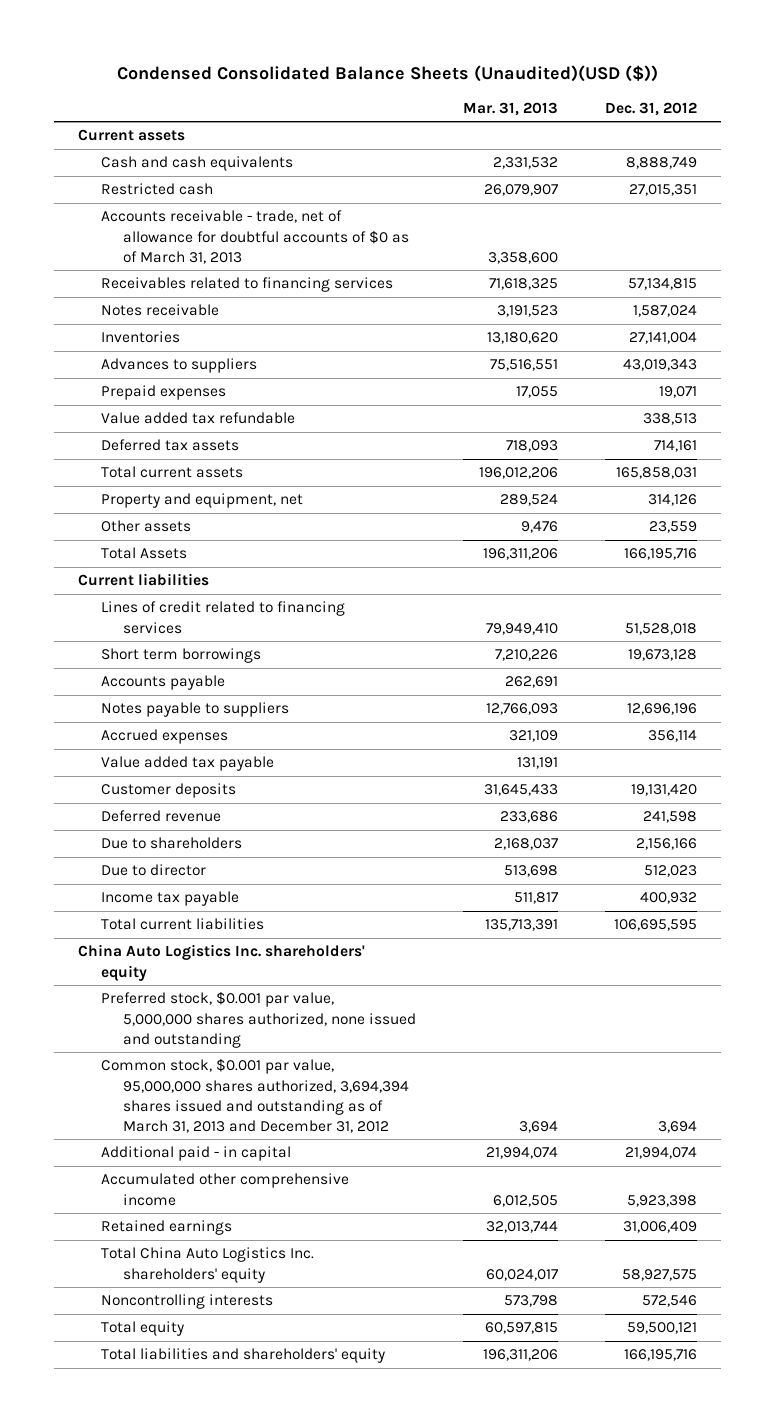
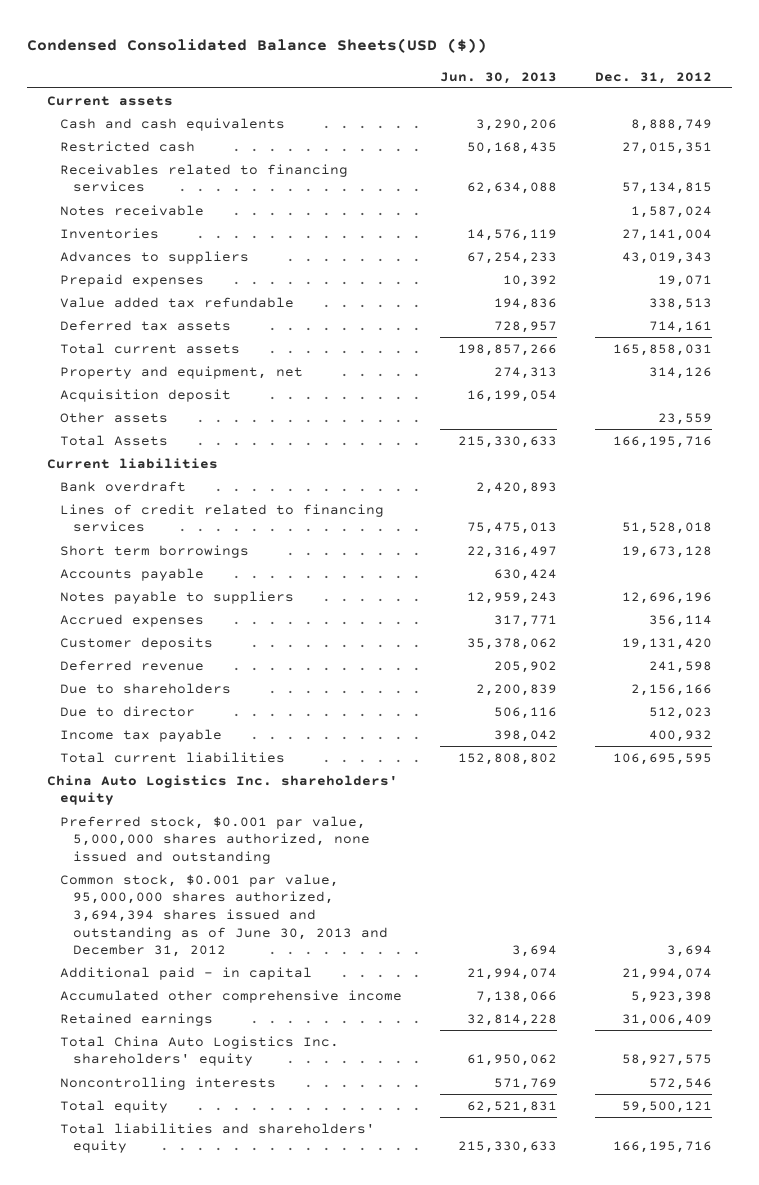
- Condensed Consolidated Balance Sheets (Unaudited)(USD ($))
+ Condensed Consolidated Balance Sheets(USD ($))
- | Mar. 31, 2013 | Dec. 31, 2012
+ | Jun. 30, 2013 | Dec. 31, 2012
- Accounts receivable - trade, net of allowance for doubtful accounts of $0 as of March 31, 2013 | 3,358,600 |
+ Acquisition deposit | 16,199,054 |
+ Bank overdraft | 2,420,893 |
- Value added tax payable | 131,191 |
- Common stock, $0.001 par value, 95,000,000 shares authorized, 3,694,394 shares issued and outstanding as of March 31, 2013 and December 31, 2012 | 3,694 | 3,694
+ Common stock, $0.001 par value, 95,000,000 shares authorized, 3,694,394 shares issued and outstanding as of June 30, 2013 and December 31, 2012 | 3,694 | 3,694

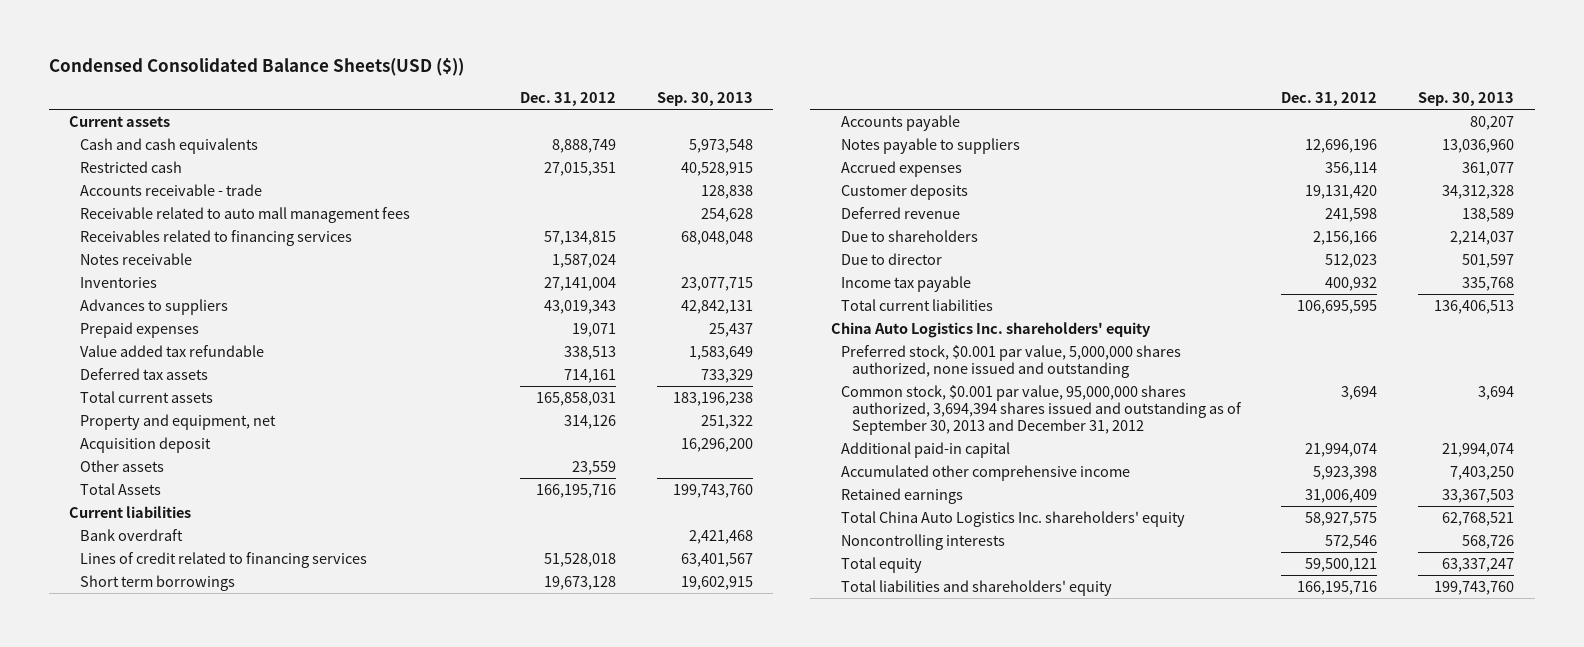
- | Jun. 30, 2013 | Dec. 31, 2012
+ | Dec. 31, 2012 | Sep. 30, 2013
+ Accounts receivable - trade | | 128,838
+ Receivable related to auto mall management fees | | 254,628
- Common stock, $0.001 par value, 95,000,000 shares authorized, 3,694,394 shares issued and outstanding as of June 30, 2013 and December 31, 2012 | 3,694 | 3,694
- Additional paid - in capital | 21,994,074 | 21,994,074
+ Common stock, $0.001 par value, 95,000,000 shares authorized, 3,694,394 shares issued and outstanding as of September 30, 2013 and December 31, 2012 | 3,694 | 3,694
+ Additional paid-in capital | 21,994,074 | 21,994,074

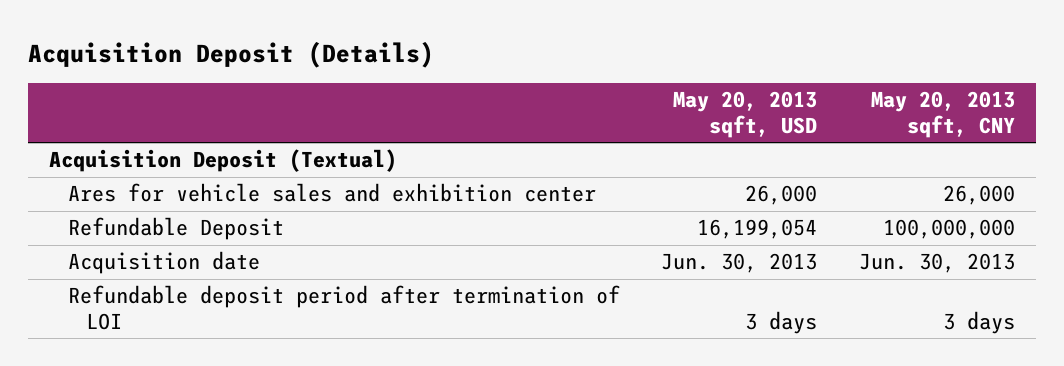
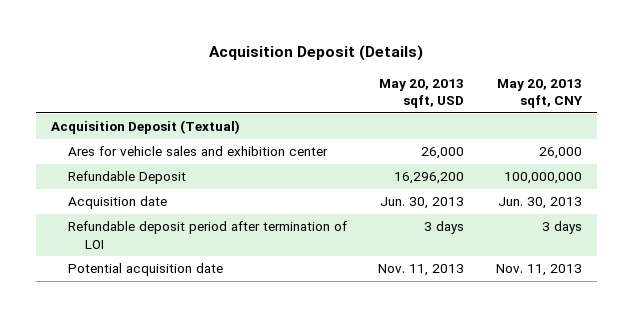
- Refundable Deposit | 16,199,054 | 100,000,000
+ Refundable Deposit | 16,296,200 | 100,000,000
+ Potential acquisition date | Nov. 11, 2013 | Nov. 11, 2013

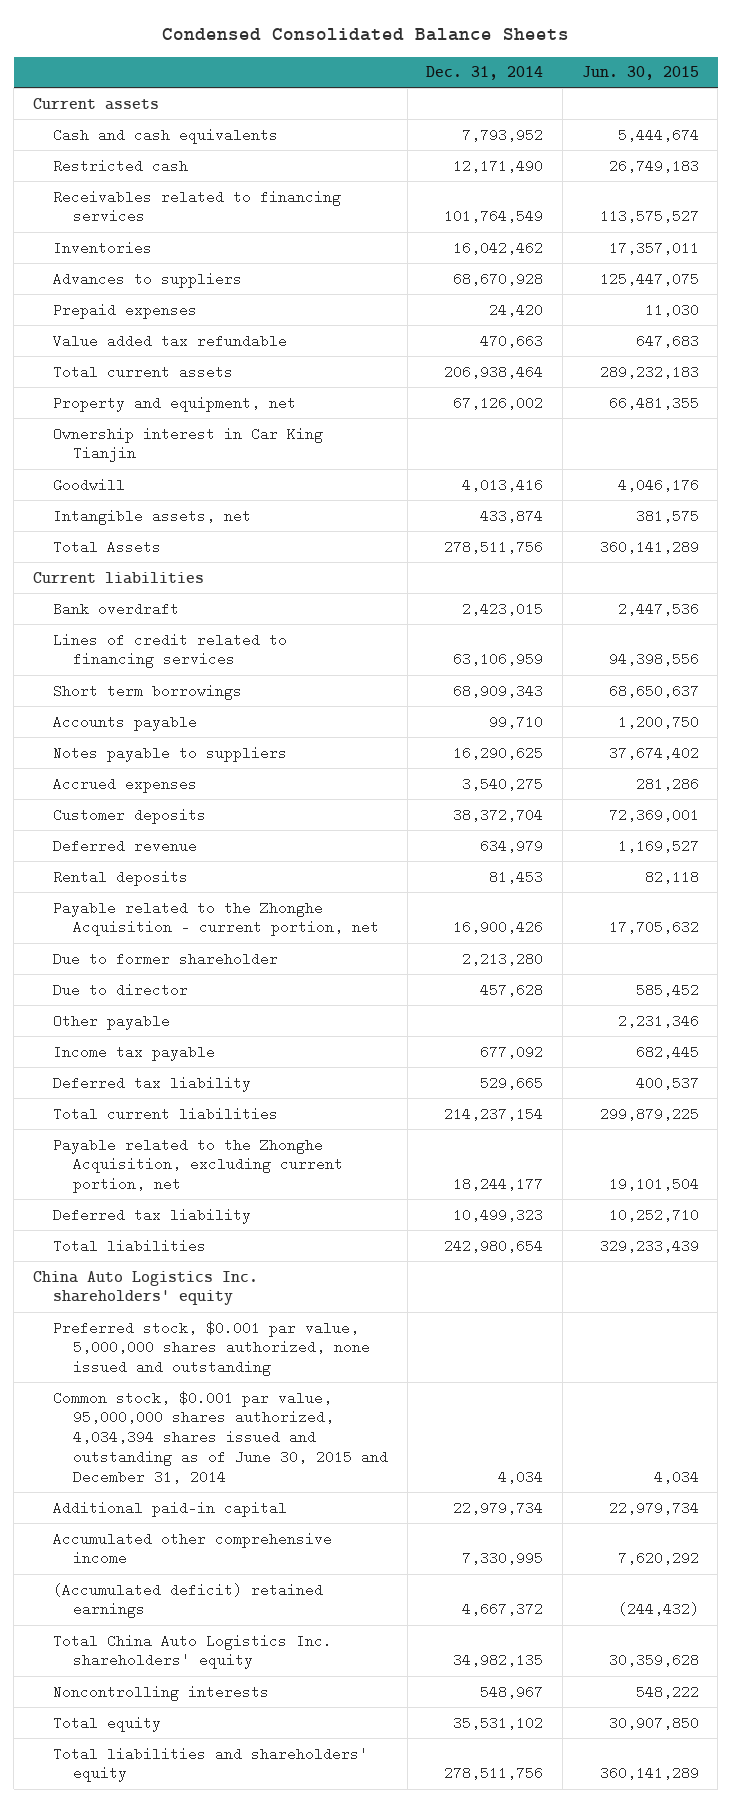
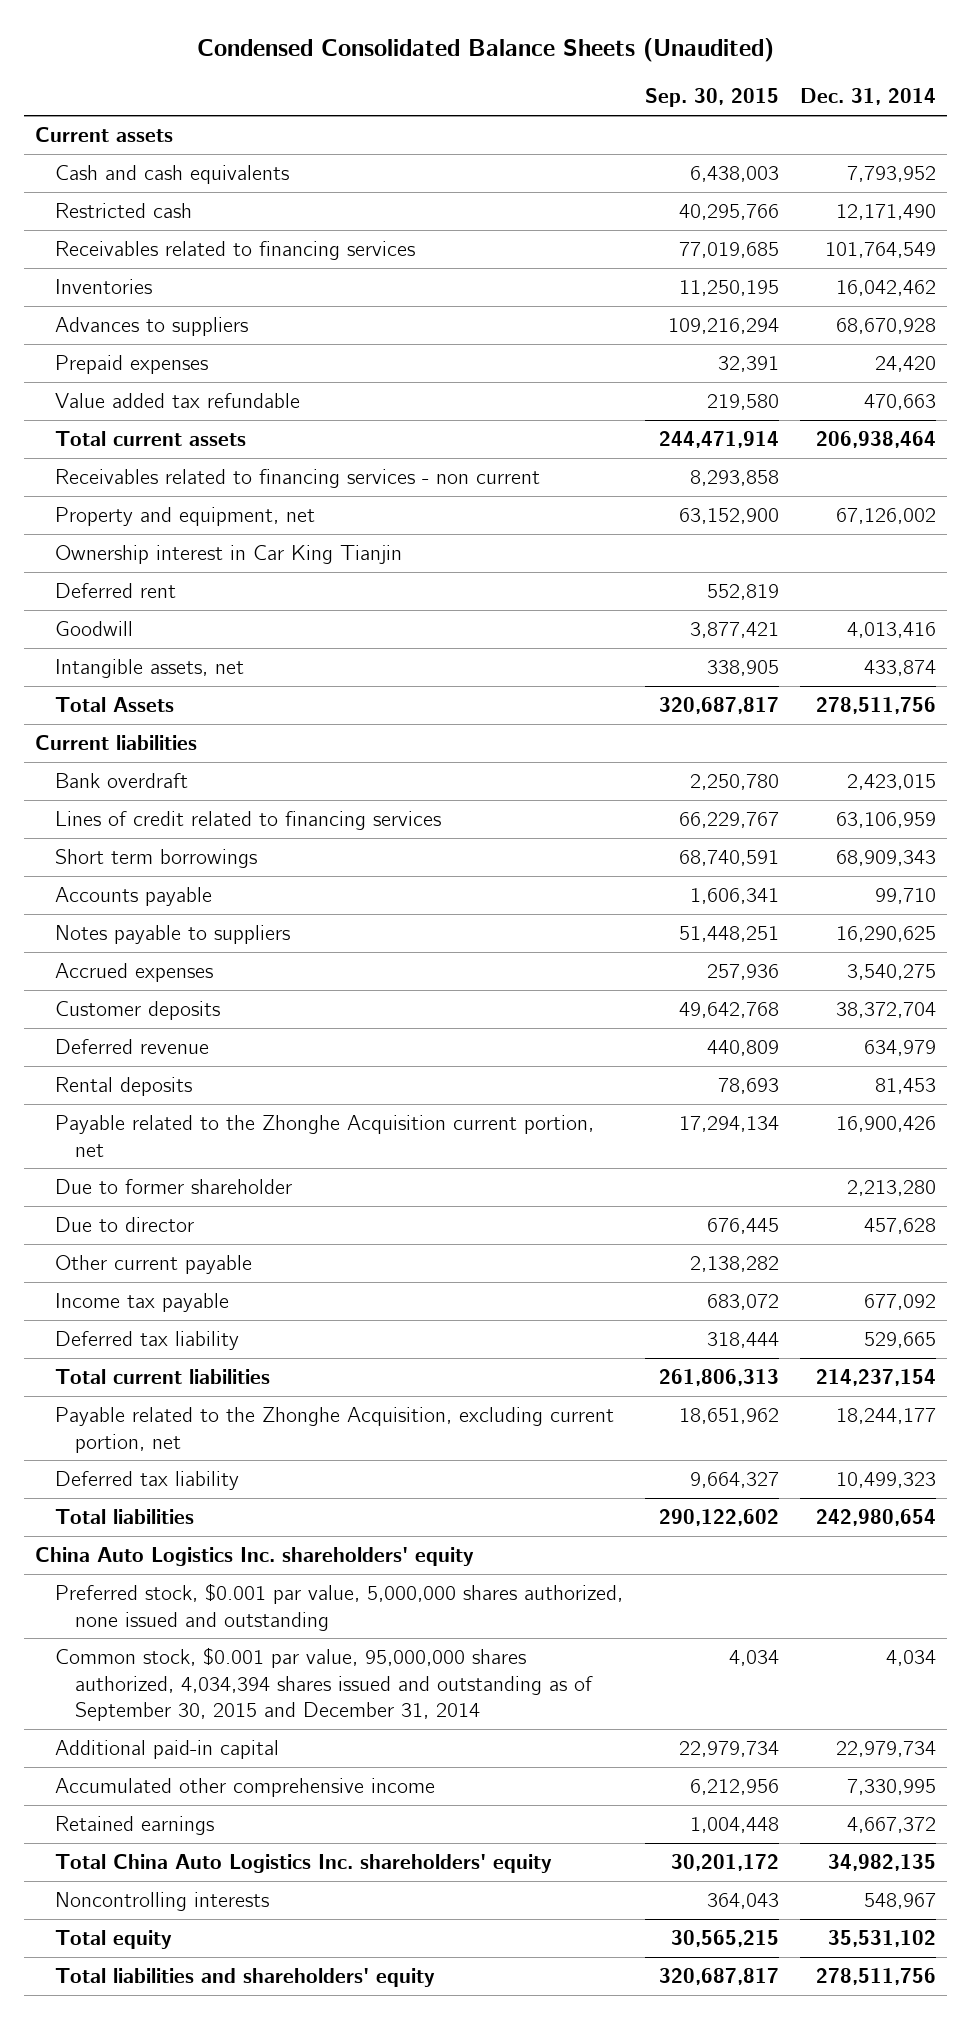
- Condensed Consolidated Balance Sheets
+ Condensed Consolidated Balance Sheets (Unaudited)
- | Dec. 31, 2014 | Jun. 30, 2015
+ | Sep. 30, 2015 | Dec. 31, 2014
+ Receivables related to financing services - non current | 8,293,858 |
+ Deferred rent | 552,819 |
- Payable related to the Zhonghe Acquisition - current portion, net | 16,900,426 | 17,705,632
+ Payable related to the Zhonghe Acquisition current portion, net | 17,294,134 | 16,900,426
- Other payable | | 2,231,346
+ Other current payable | 2,138,282 |
- Common stock, $0.001 par value, 95,000,000 shares authorized, 4,034,394 shares issued and outstanding as of June 30, 2015 and December 31, 2014 | 4,034 | 4,034
+ Common stock, $0.001 par value, 95,000,000 shares authorized, 4,034,394 shares issued and outstanding as of September 30, 2015 and December 31, 2014 | 4,034 | 4,034
- (Accumulated deficit) retained earnings | 4,667,372 | (244,432)
+ Retained earnings | 1,004,448 | 4,667,372

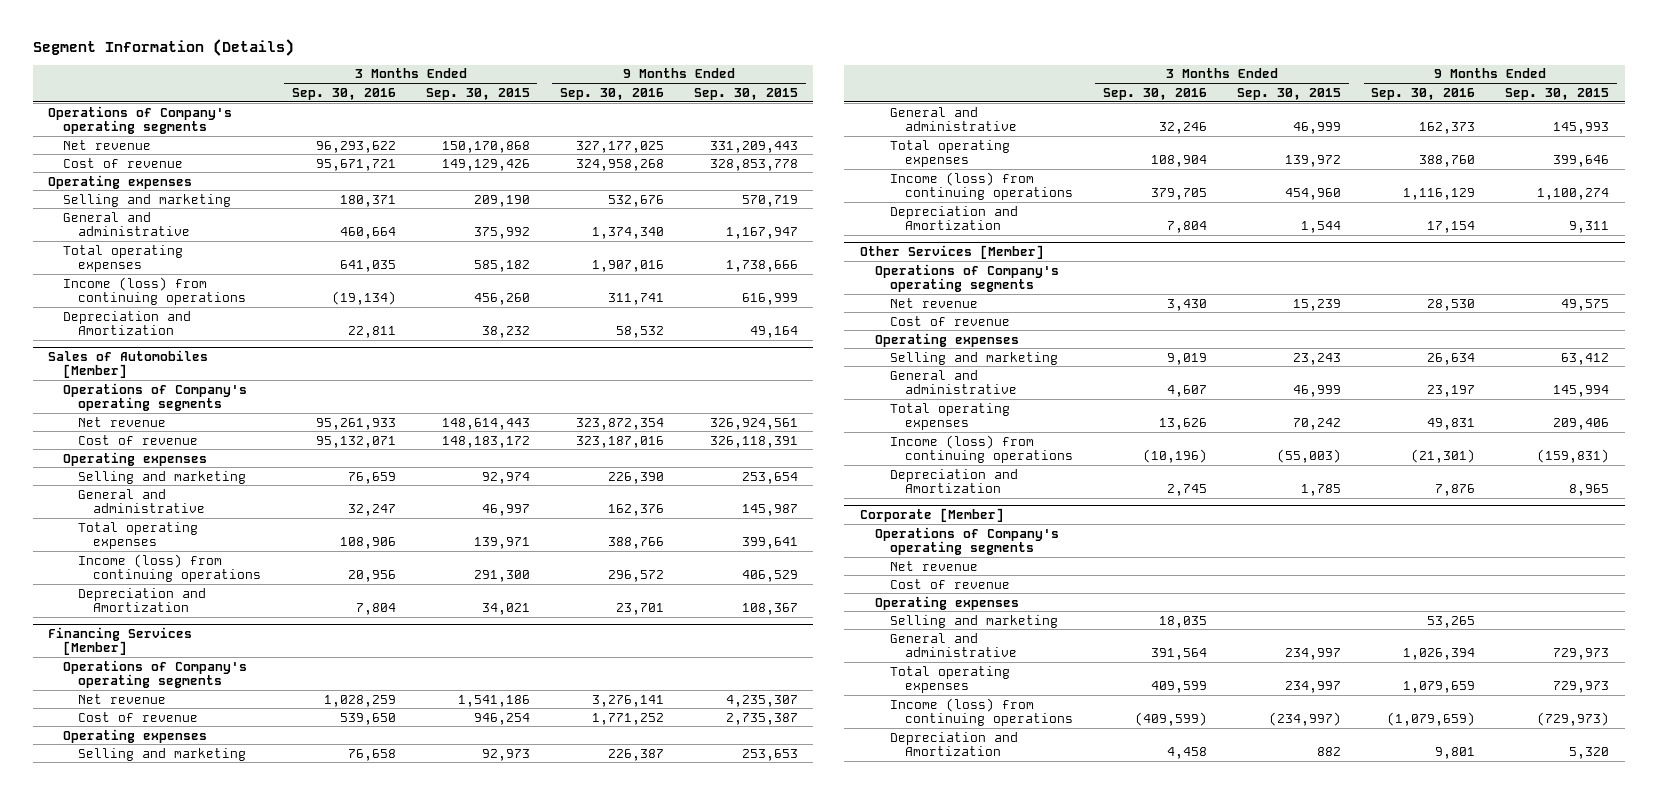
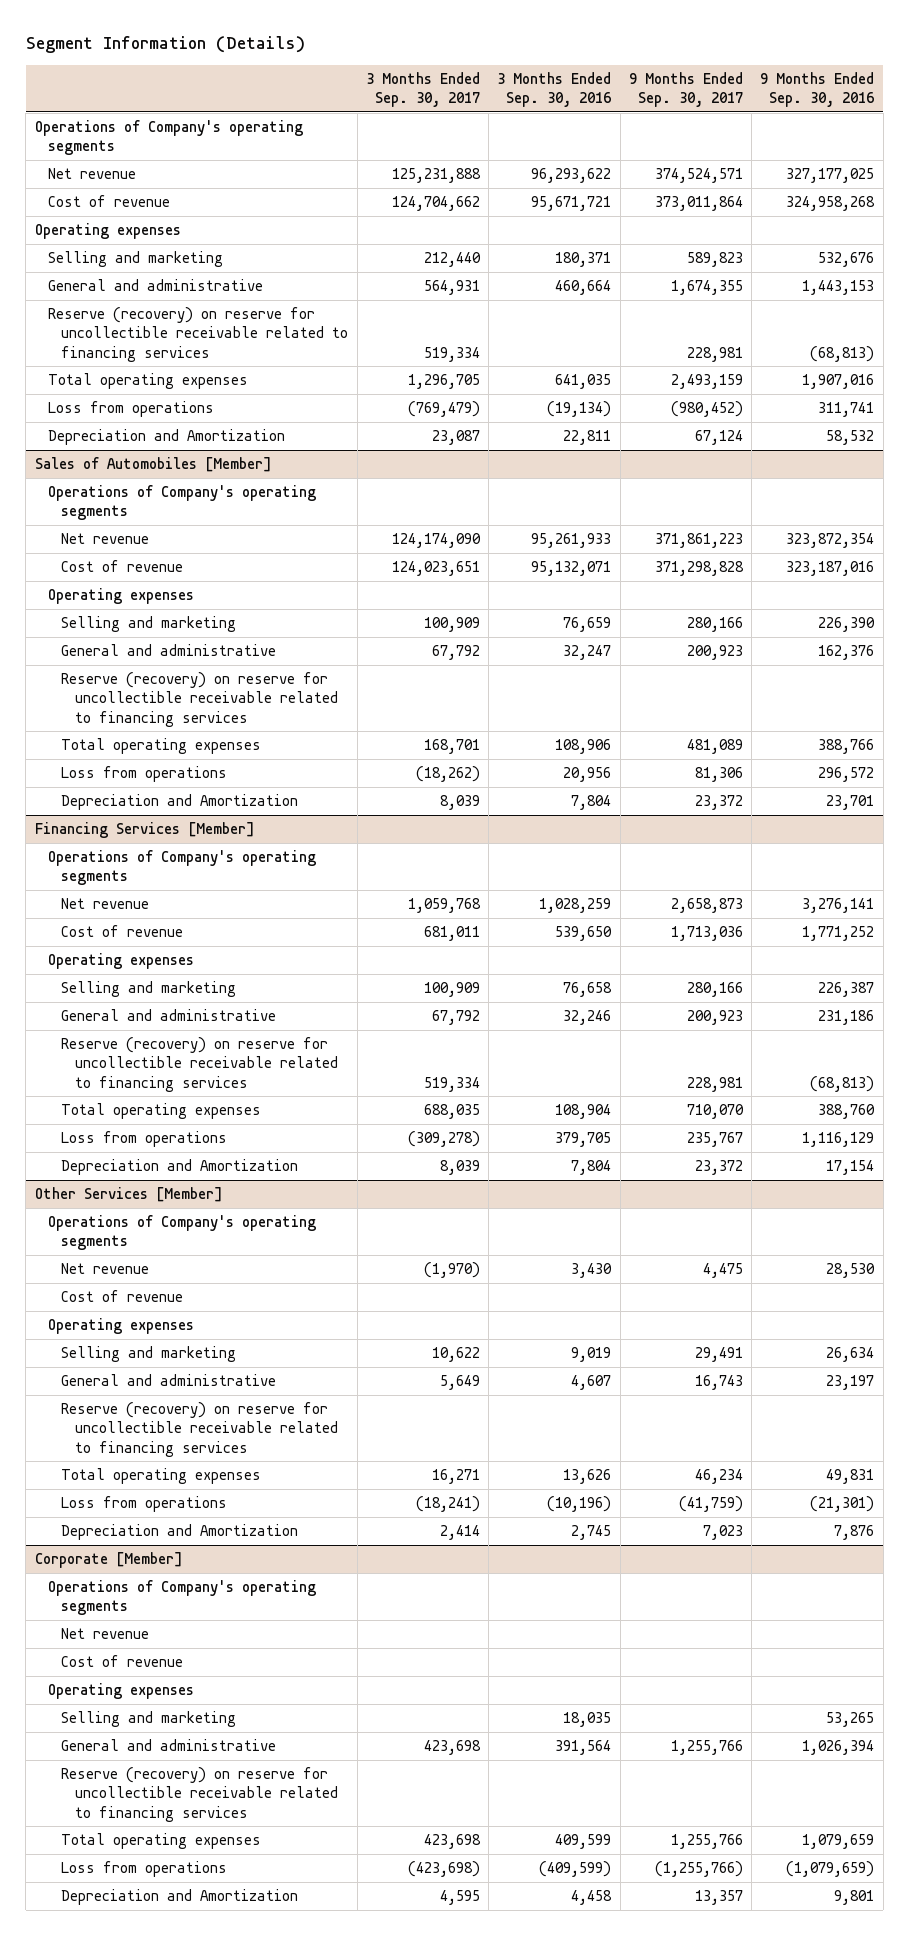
- | 3 Months Ended Sep. 30, 2016 | 3 Months Ended Sep. 30, 2015 | 9 Months Ended Sep. 30, 2016 | 9 Months Ended Sep. 30, 2015
+ | 3 Months Ended Sep. 30, 2017 | 3 Months Ended Sep. 30, 2016 | 9 Months Ended Sep. 30, 2017 | 9 Months Ended Sep. 30, 2016
- General and administrative | 460,664 | 375,992 | 1,374,340 | 1,167,947
+ General and administrative | 564,931 | 460,664 | 1,674,355 | 1,443,153
+ Reserve (recovery) on reserve for uncollectible receivable related to financing services | 519,334 | | 228,981 | (68,813)
- Income (loss) from continuing operations | (19,134) | 456,260 | 311,741 | 616,999
+ Loss from operations | (769,479) | (19,134) | (980,452) | 311,741
@ Sales of Automobiles [Member]
+ Reserve (recovery) on reserve for uncollectible receivable related to financing services
- Income (loss) from continuing operations | 20,956 | 291,300 | 296,572 | 406,529
+ Loss from operations | (18,262) | 20,956 | 81,306 | 296,572
@ Financing Services [Member]
- General and administrative | 32,246 | 46,999 | 162,373 | 145,993
+ General and administrative | 67,792 | 32,246 | 200,923 | 231,186
+ Reserve (recovery) on reserve for uncollectible receivable related to financing services | 519,334 | | 228,981 | (68,813)
- Income (loss) from continuing operations | 379,705 | 454,960 | 1,116,129 | 1,100,274
+ Loss from operations | (309,278) | 379,705 | 235,767 | 1,116,129
@ Other Services [Member]
+ Reserve (recovery) on reserve for uncollectible receivable related to financing services
- Income (loss) from continuing operations | (10,196) | (55,003) | (21,301) | (159,831)
+ Loss from operations | (18,241) | (10,196) | (41,759) | (21,301)
@ Corporate [Member]
+ Reserve (recovery) on reserve for uncollectible receivable related to financing services
- Income (loss) from continuing operations | (409,599) | (234,997) | (1,079,659) | (729,973)
+ Loss from operations | (423,698) | (409,599) | (1,255,766) | (1,079,659)

